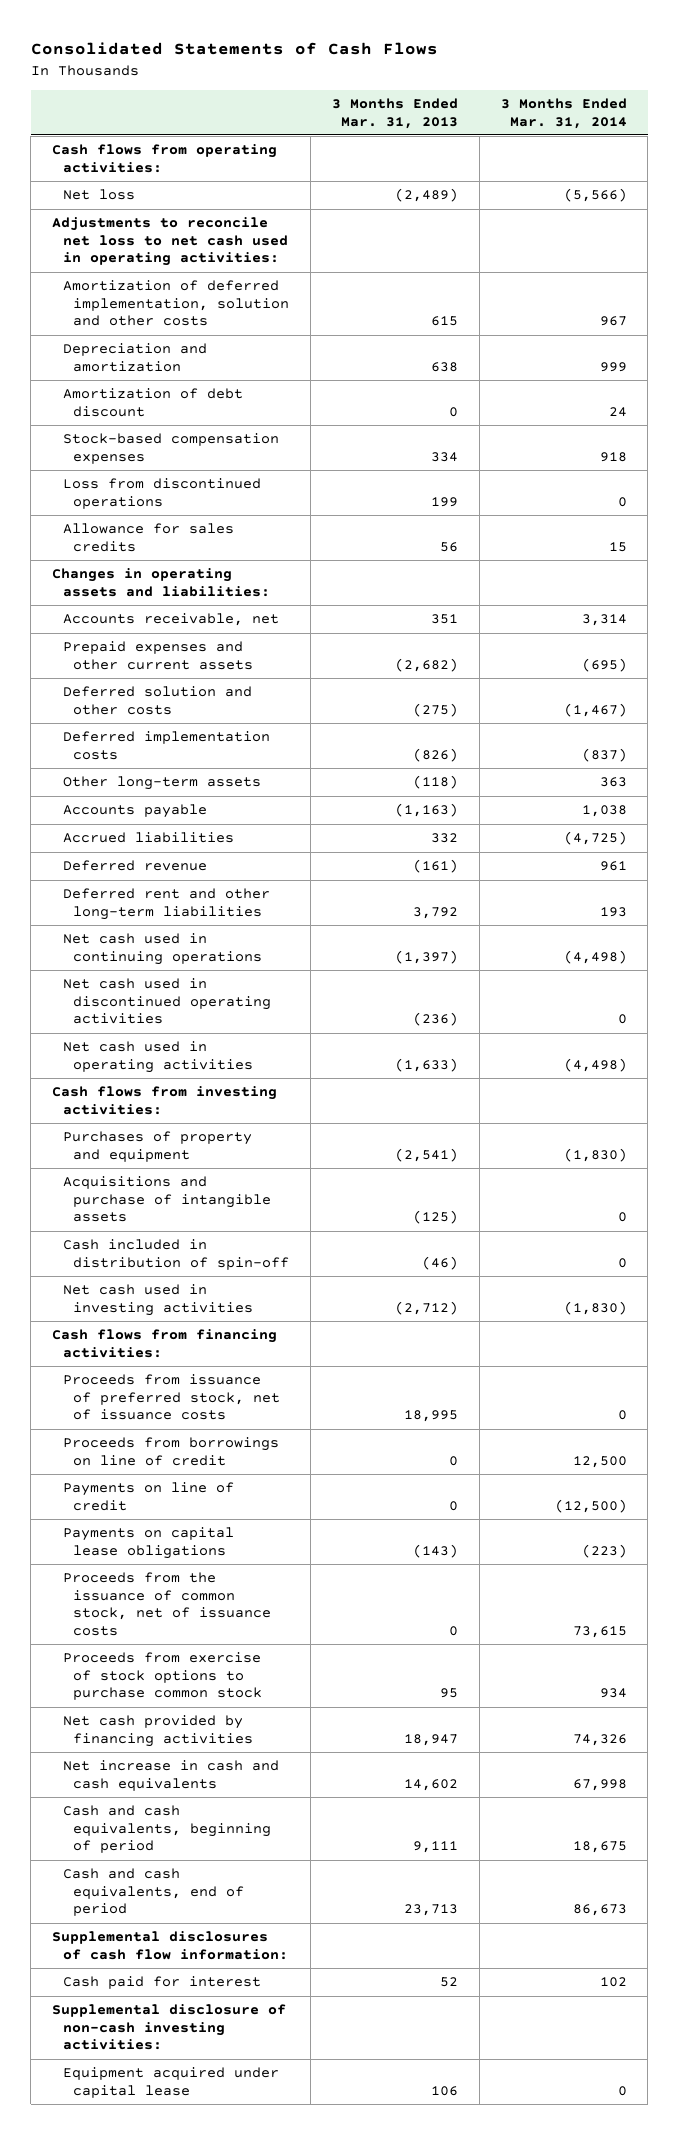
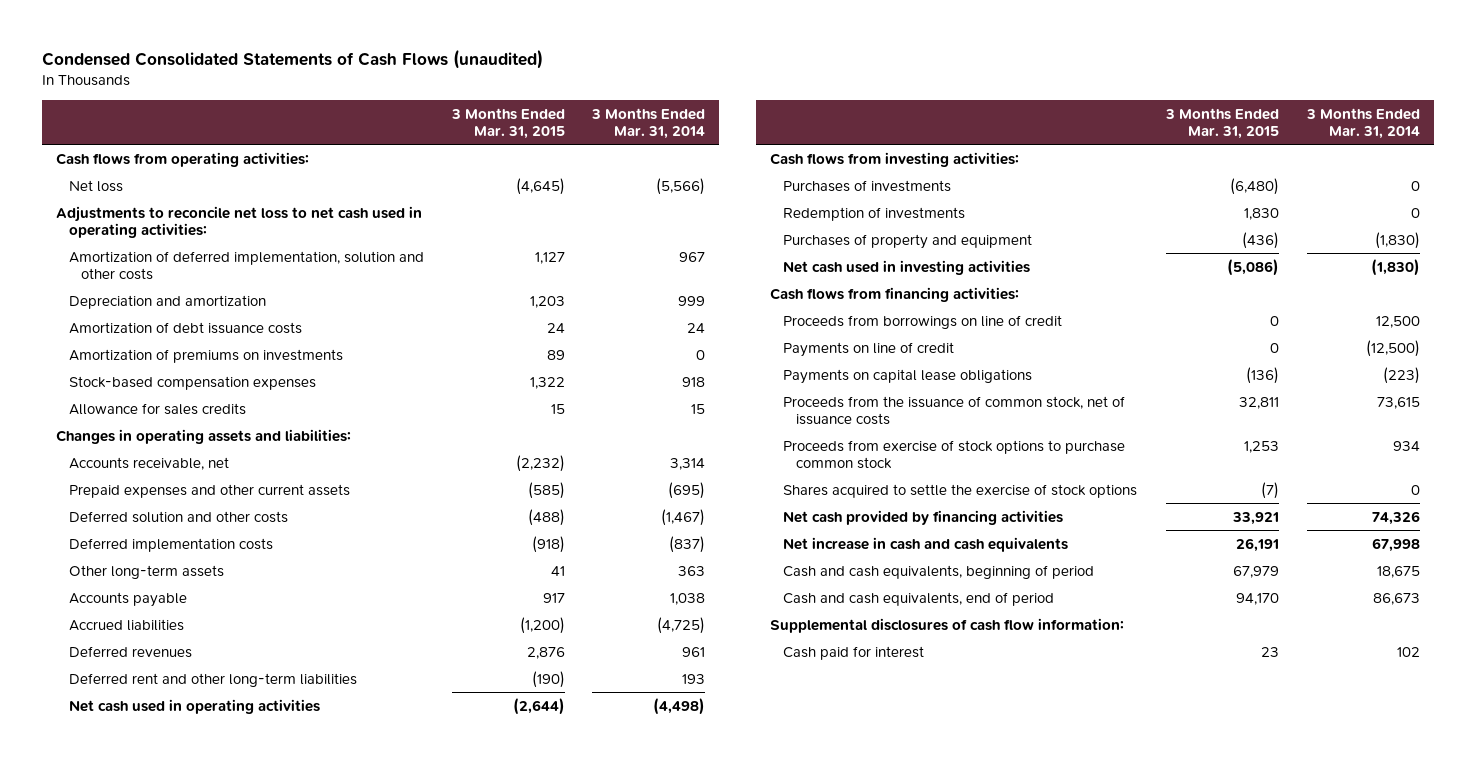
- Consolidated Statements of Cash Flows
+ Condensed Consolidated Statements of Cash Flows (unaudited)
- | 3 Months Ended Mar. 31, 2013 | 3 Months Ended Mar. 31, 2014
+ | 3 Months Ended Mar. 31, 2015 | 3 Months Ended Mar. 31, 2014
- Amortization of debt discount | 0 | 24
+ Amortization of debt issuance costs | 24 | 24
+ Amortization of premiums on investments | 89 | 0
- Loss from discontinued operations | 199 | 0
- Deferred revenue | (161) | 961
+ Deferred revenues | 2,876 | 961
- Net cash used in continuing operations | (1,397) | (4,498)
- Net cash used in discontinued operating activities | (236) | 0
+ Purchases of investments | (6,480) | 0
+ Redemption of investments | 1,830 | 0
- Acquisitions and purchase of intangible assets | (125) | 0
- Cash included in distribution of spin-off | (46) | 0
- Proceeds from issuance of preferred stock, net of issuance costs | 18,995 | 0
+ Shares acquired to settle the exercise of stock options | (7) | 0
- Supplemental disclosure of non-cash investing activities:
- Equipment acquired under capital lease | 106 | 0

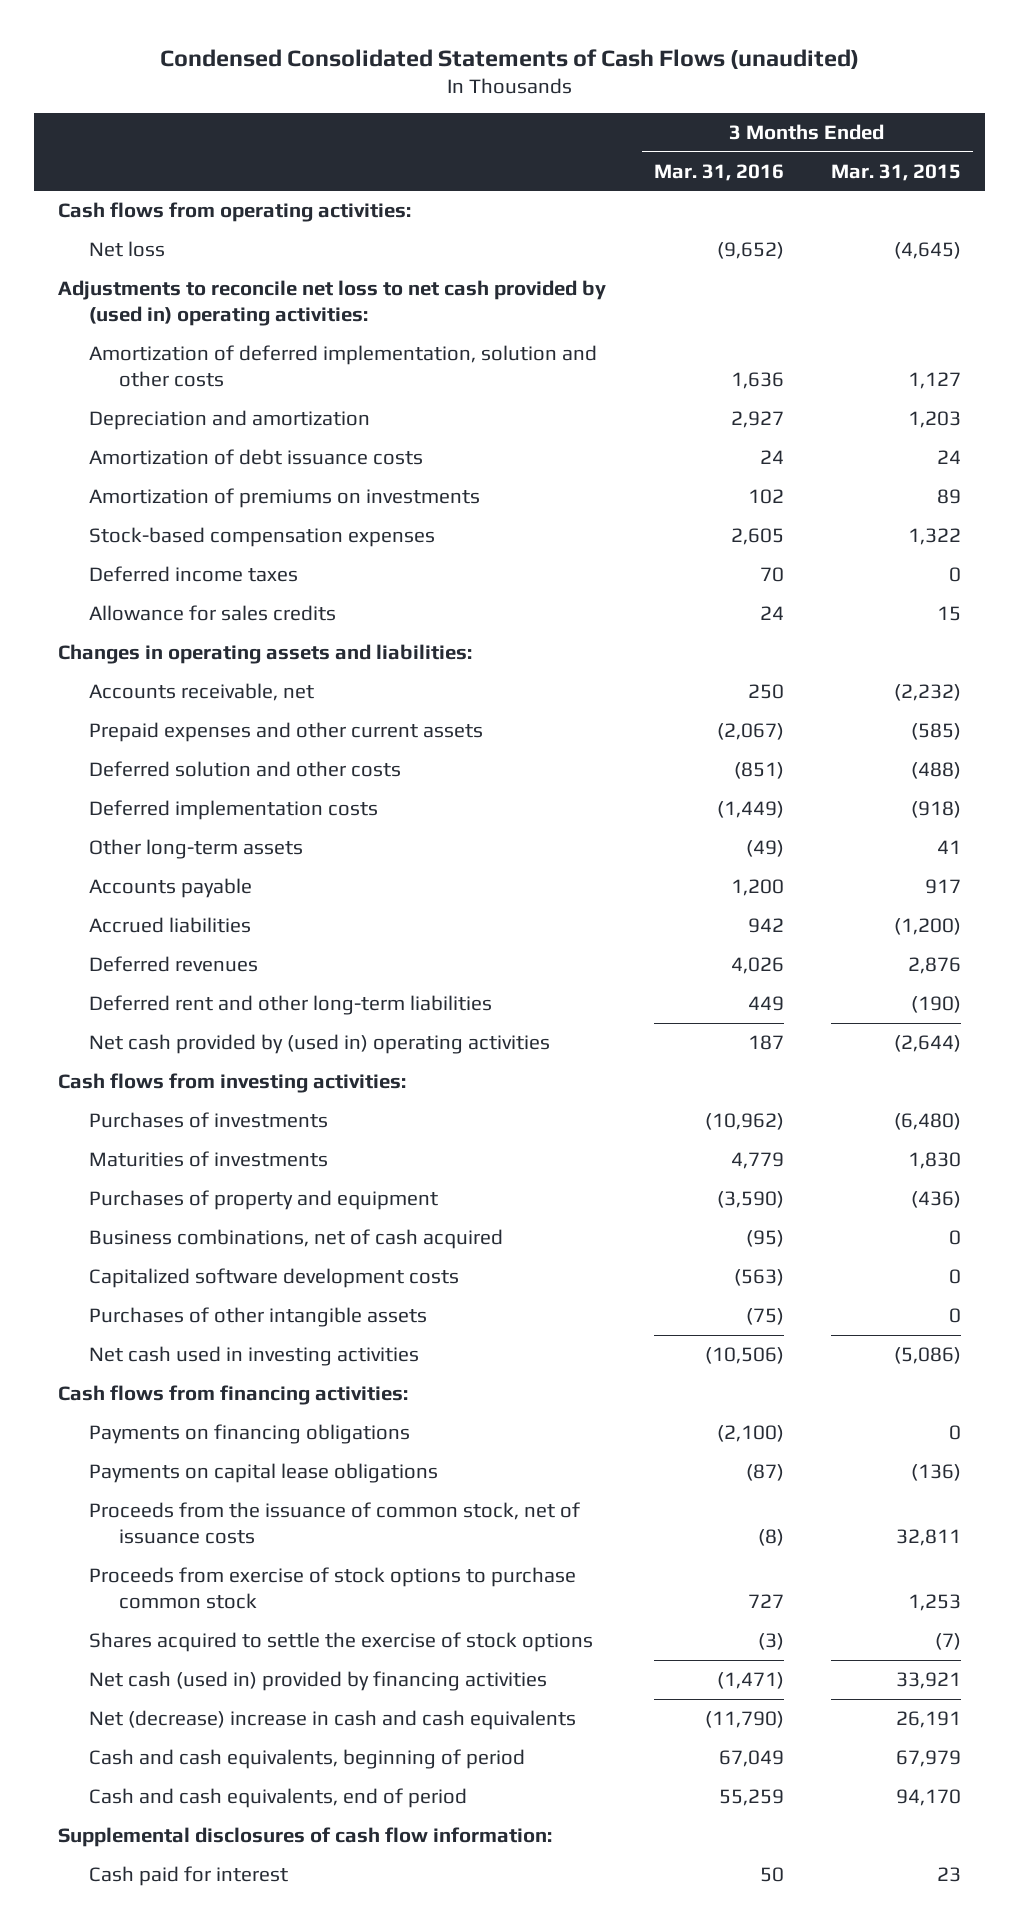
- | 3 Months Ended Mar. 31, 2015 | 3 Months Ended Mar. 31, 2014
+ | 3 Months Ended Mar. 31, 2016 | 3 Months Ended Mar. 31, 2015
- Adjustments to reconcile net loss to net cash used in operating activities:
+ Adjustments to reconcile net loss to net cash provided by (used in) operating activities:
+ Deferred income taxes | 70 | 0
- Net cash used in operating activities | (2,644) | (4,498)
+ Net cash provided by (used in) operating activities | 187 | (2,644)
- Redemption of investments | 1,830 | 0
+ Maturities of investments | 4,779 | 1,830
+ Business combinations, net of cash acquired | (95) | 0
+ Capitalized software development costs | (563) | 0
+ Purchases of other intangible assets | (75) | 0
- Proceeds from borrowings on line of credit | 0 | 12,500
- Payments on line of credit | 0 | (12,500)
+ Payments on financing obligations | (2,100) | 0
- Net cash provided by financing activities | 33,921 | 74,326
- Net increase in cash and cash equivalents | 26,191 | 67,998
+ Net cash (used in) provided by financing activities | (1,471) | 33,921
+ Net (decrease) increase in cash and cash equivalents | (11,790) | 26,191

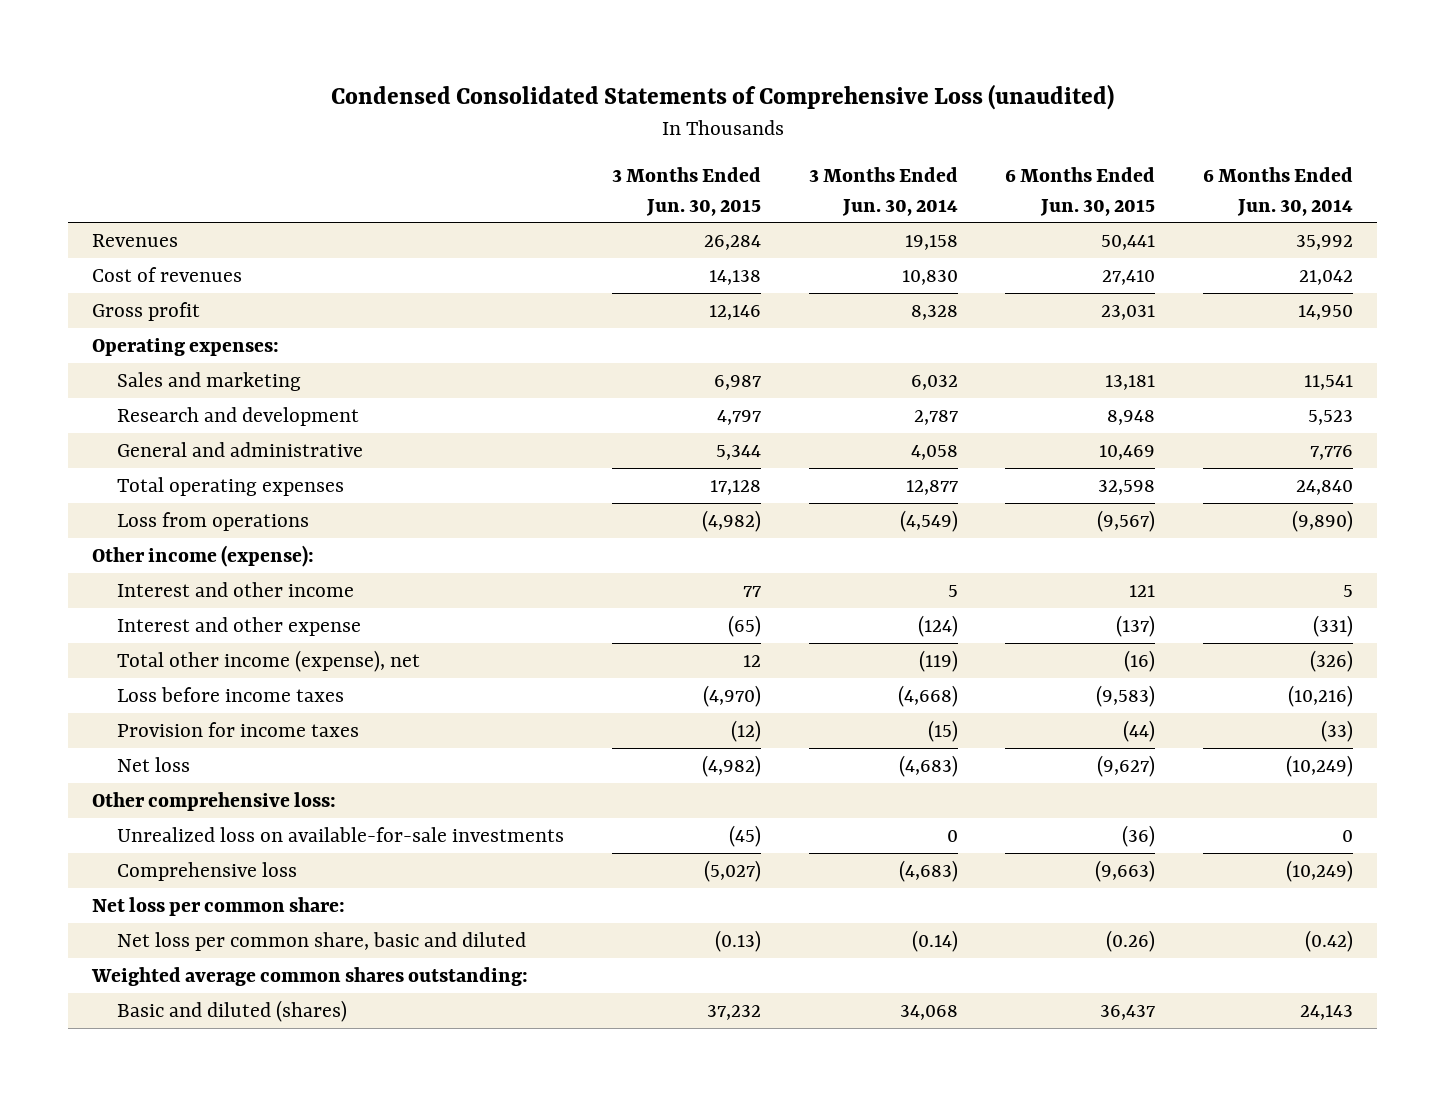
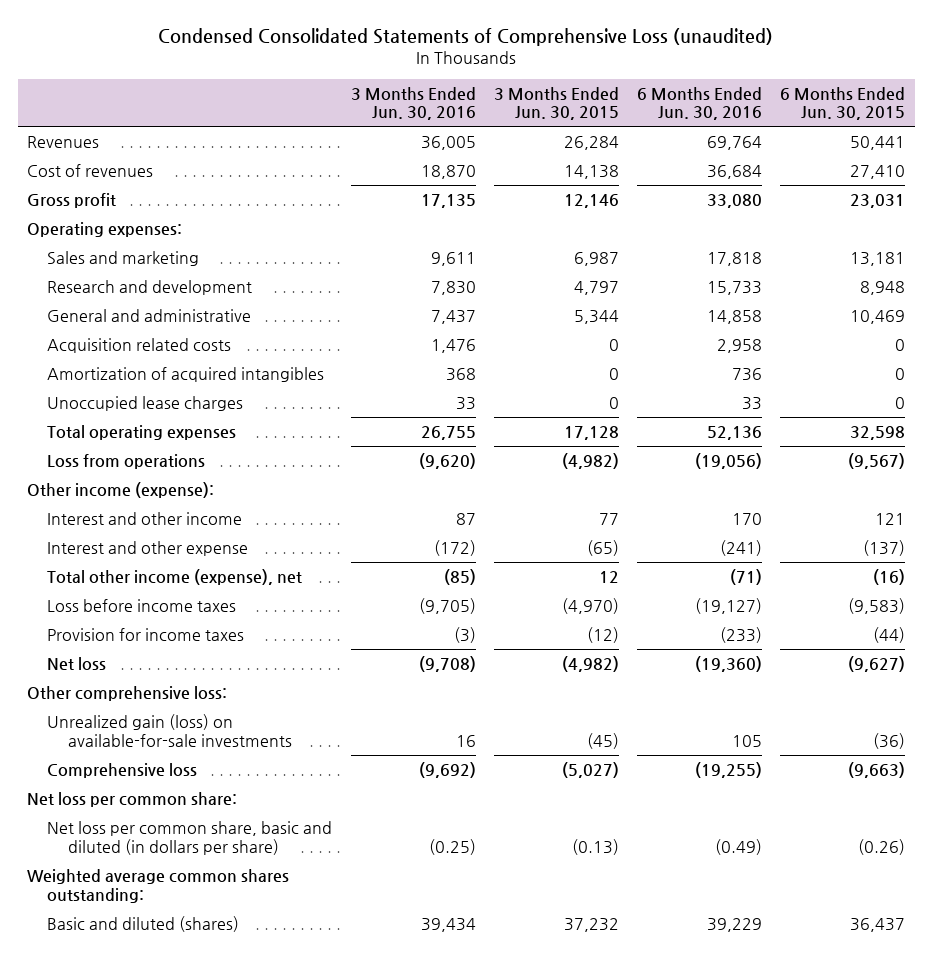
- | 3 Months Ended Jun. 30, 2015 | 3 Months Ended Jun. 30, 2014 | 6 Months Ended Jun. 30, 2015 | 6 Months Ended Jun. 30, 2014
+ | 3 Months Ended Jun. 30, 2016 | 3 Months Ended Jun. 30, 2015 | 6 Months Ended Jun. 30, 2016 | 6 Months Ended Jun. 30, 2015
+ Acquisition related costs | 1,476 | 0 | 2,958 | 0
+ Amortization of acquired intangibles | 368 | 0 | 736 | 0
+ Unoccupied lease charges | 33 | 0 | 33 | 0
- Unrealized loss on available-for-sale investments | (45) | 0 | (36) | 0
+ Unrealized gain (loss) on available-for-sale investments | 16 | (45) | 105 | (36)
- Net loss per common share, basic and diluted | (0.13) | (0.14) | (0.26) | (0.42)
+ Net loss per common share, basic and diluted (in dollars per share) | (0.25) | (0.13) | (0.49) | (0.26)

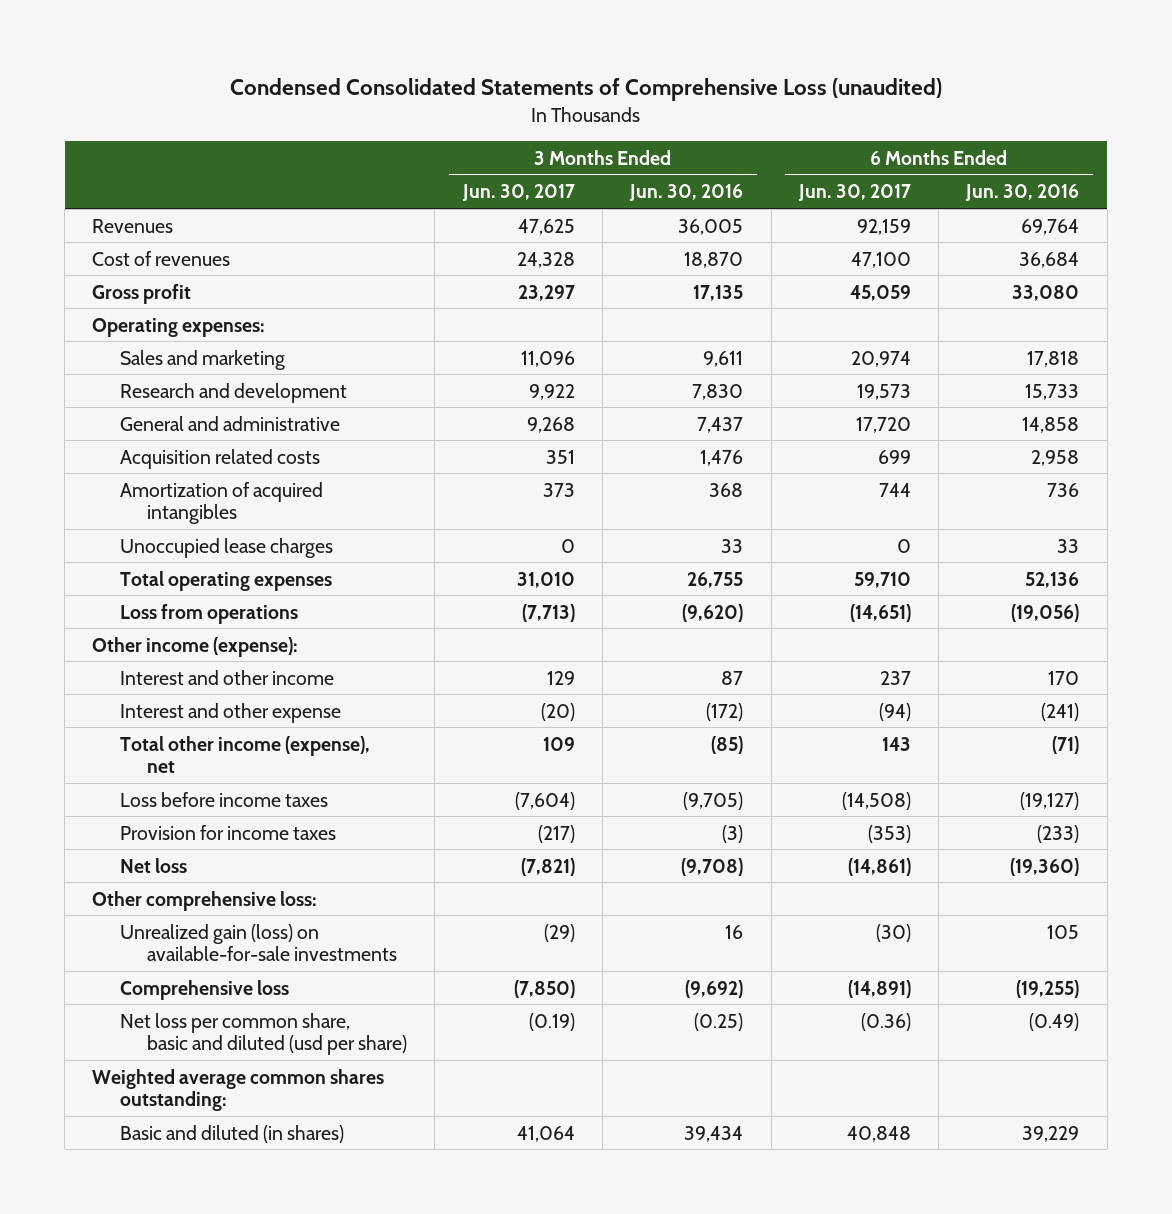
- | 3 Months Ended Jun. 30, 2016 | 3 Months Ended Jun. 30, 2015 | 6 Months Ended Jun. 30, 2016 | 6 Months Ended Jun. 30, 2015
+ | 3 Months Ended Jun. 30, 2017 | 3 Months Ended Jun. 30, 2016 | 6 Months Ended Jun. 30, 2017 | 6 Months Ended Jun. 30, 2016
- Net loss per common share:
- Net loss per common share, basic and diluted (in dollars per share) | (0.25) | (0.13) | (0.49) | (0.26)
+ Net loss per common share, basic and diluted (usd per share) | (0.19) | (0.25) | (0.36) | (0.49)
- Basic and diluted (shares) | 39,434 | 37,232 | 39,229 | 36,437
+ Basic and diluted (in shares) | 41,064 | 39,434 | 40,848 | 39,229

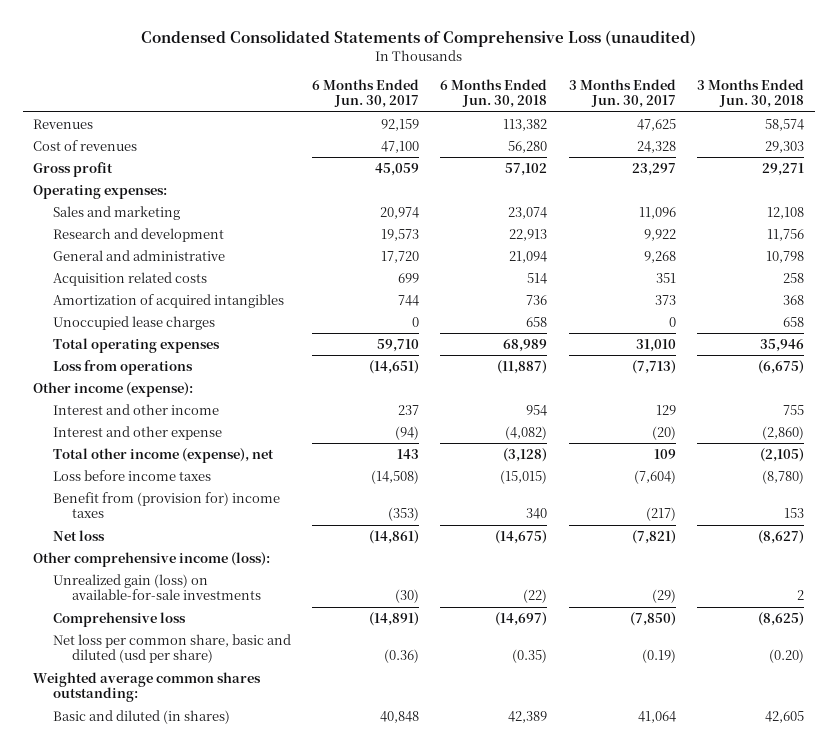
- | 3 Months Ended Jun. 30, 2017 | 3 Months Ended Jun. 30, 2016 | 6 Months Ended Jun. 30, 2017 | 6 Months Ended Jun. 30, 2016
+ | 6 Months Ended Jun. 30, 2017 | 6 Months Ended Jun. 30, 2018 | 3 Months Ended Jun. 30, 2017 | 3 Months Ended Jun. 30, 2018
- Provision for income taxes | (217) | (3) | (353) | (233)
+ Benefit from (provision for) income taxes | (353) | 340 | (217) | 153
- Other comprehensive loss:
+ Other comprehensive income (loss):

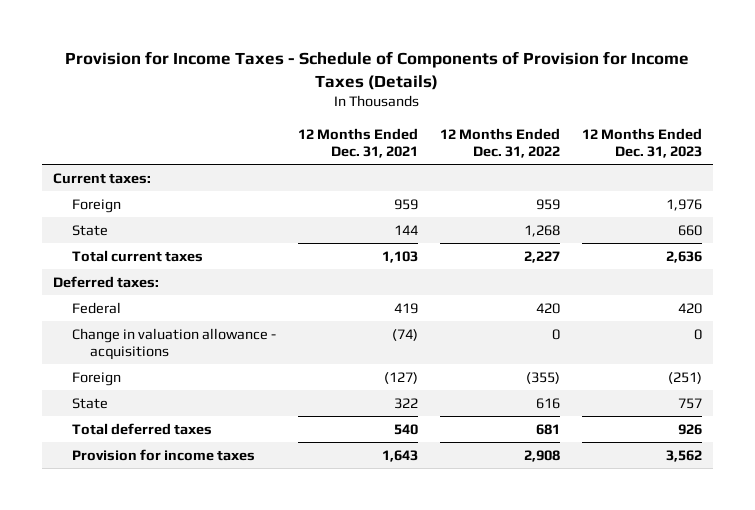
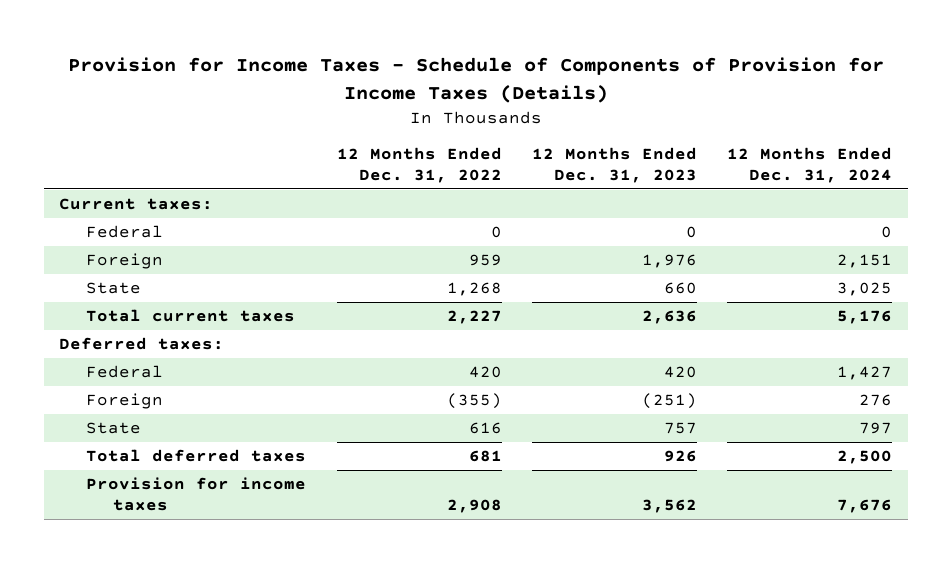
- | 12 Months Ended Dec. 31, 2021 | 12 Months Ended Dec. 31, 2022 | 12 Months Ended Dec. 31, 2023
+ | 12 Months Ended Dec. 31, 2022 | 12 Months Ended Dec. 31, 2023 | 12 Months Ended Dec. 31, 2024
+ Federal | 0 | 0 | 0
- Change in valuation allowance - acquisitions | (74) | 0 | 0

